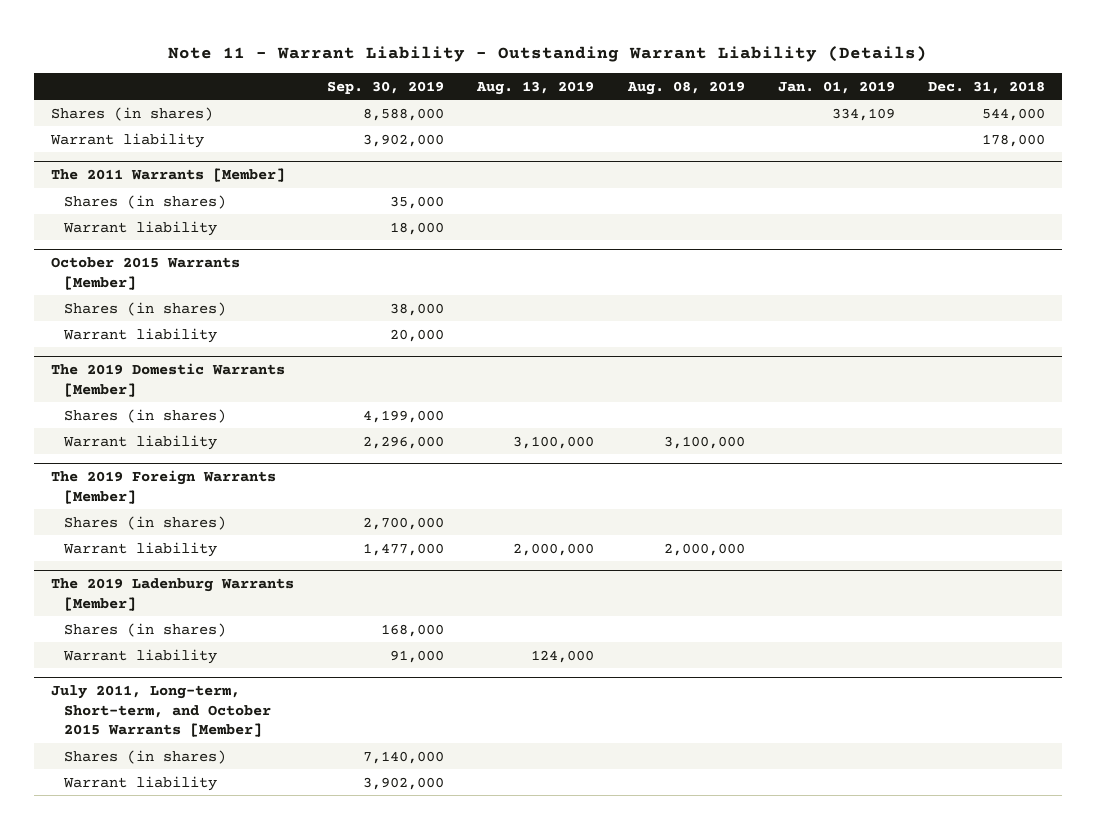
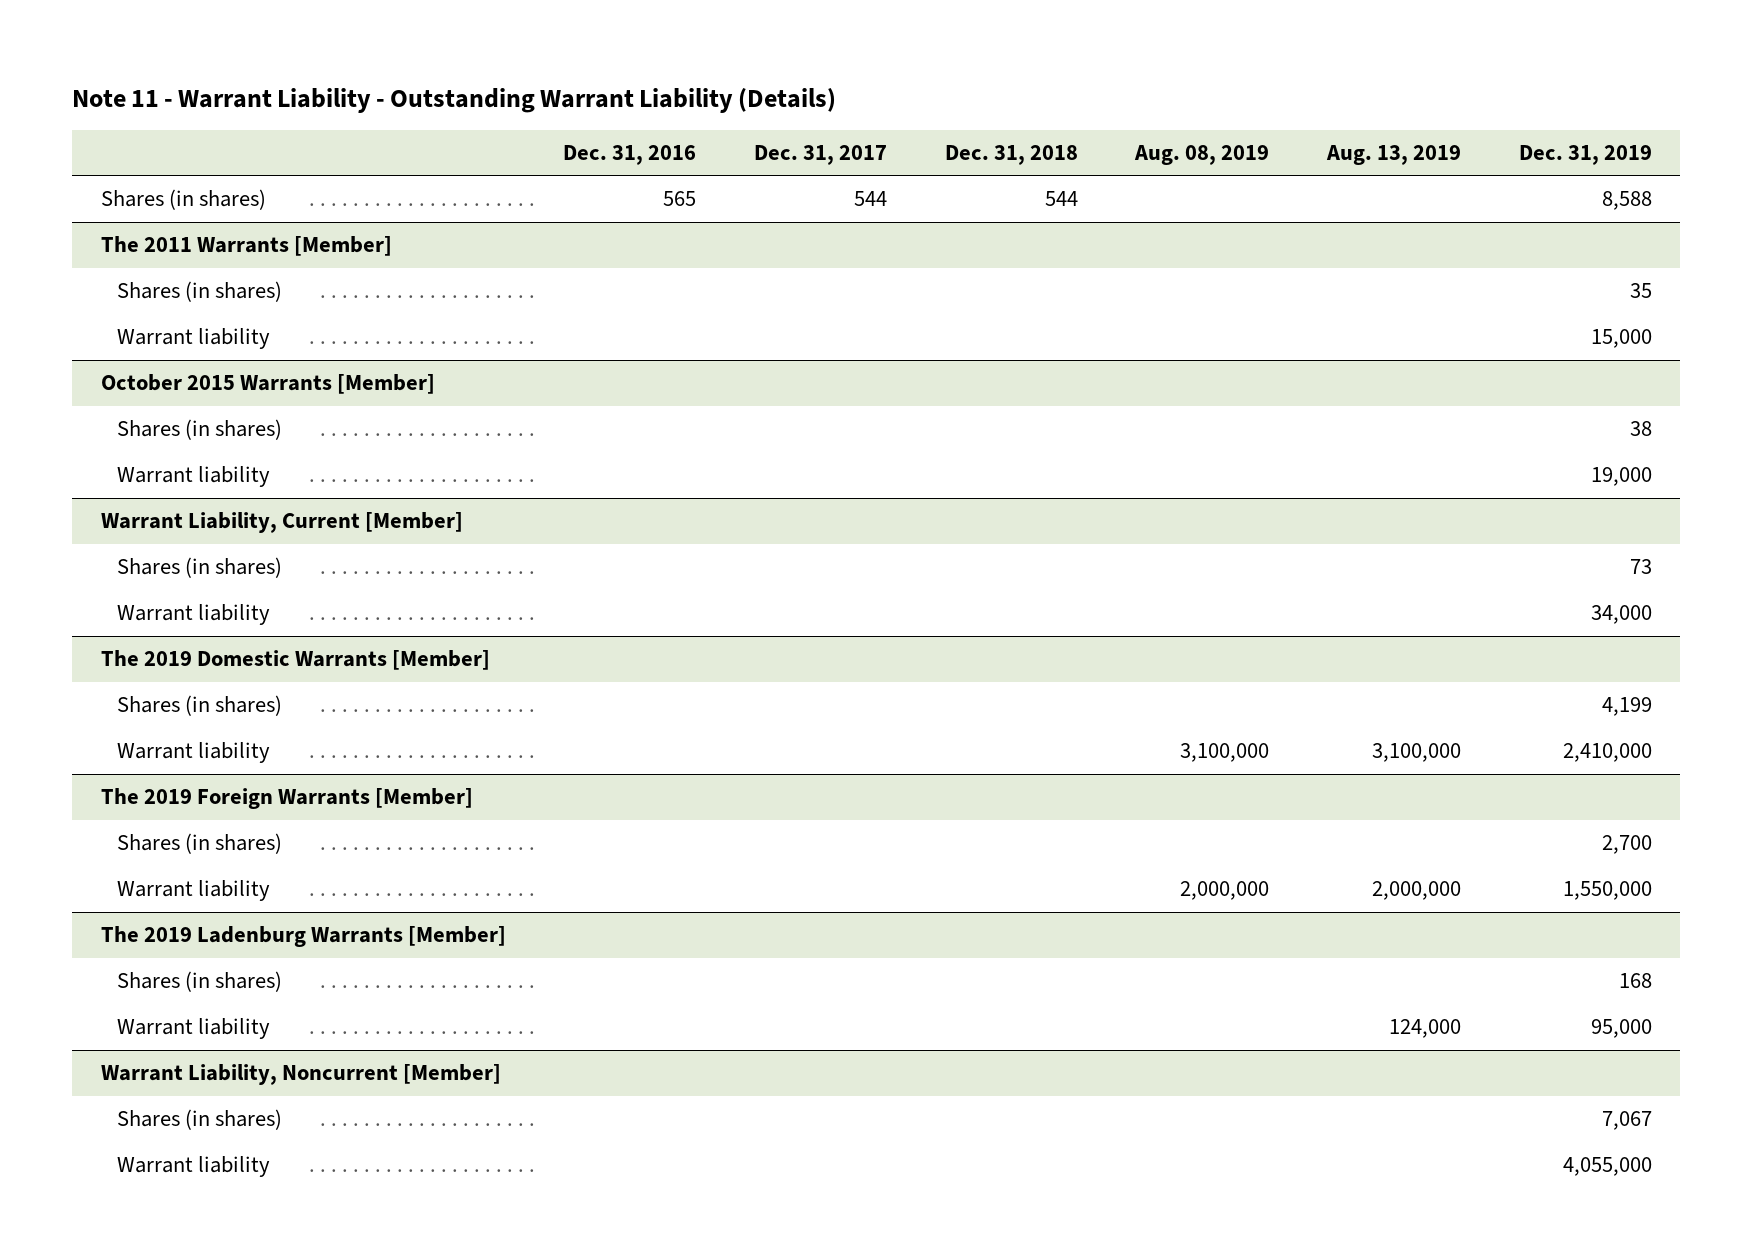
- | Sep. 30, 2019 | Aug. 13, 2019 | Aug. 08, 2019 | Jan. 01, 2019 | Dec. 31, 2018
+ | Dec. 31, 2016 | Dec. 31, 2017 | Dec. 31, 2018 | Aug. 08, 2019 | Aug. 13, 2019 | Dec. 31, 2019
- Shares (in shares) | 8,588,000 | | | 334,109 | 544,000
- Warrant liability | 3,902,000 | | | | 178,000
+ Shares (in shares) | 565 | 544 | 544 | | | 8,588
+ Warrant Liability, Current [Member]
+ Shares (in shares) | | | | | | 73
+ Warrant liability | | | | | | 34,000
- July 2011, Long-term, Short-term, and October 2015 Warrants [Member]
- Shares (in shares) | 7,140,000 | | | |
- Warrant liability | 3,902,000 | | | |
+ Warrant Liability, Noncurrent [Member]
+ Shares (in shares) | | | | | | 7,067
+ Warrant liability | | | | | | 4,055,000

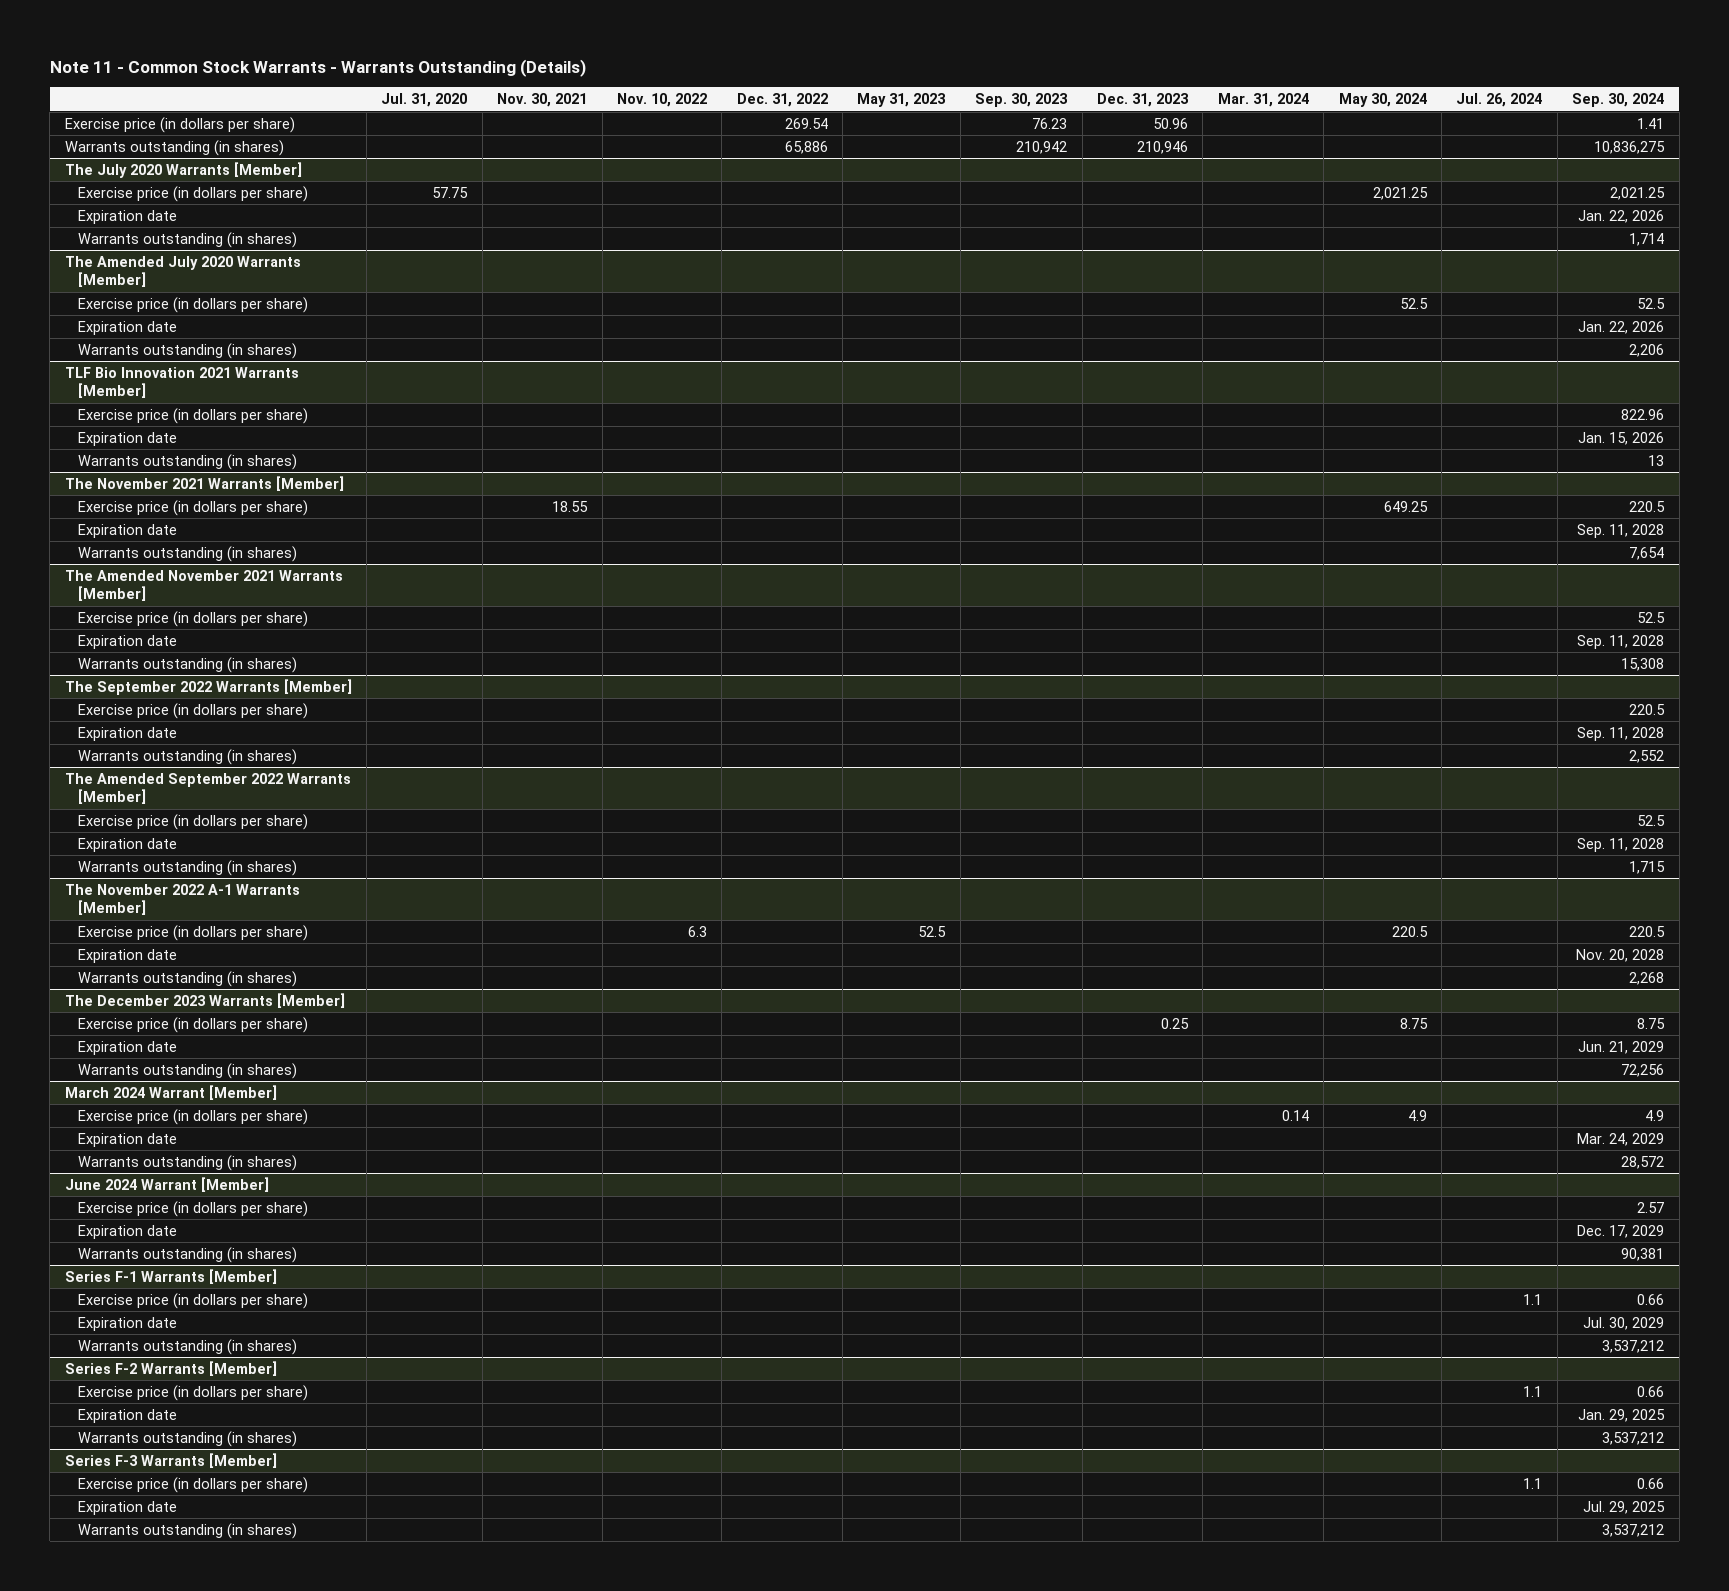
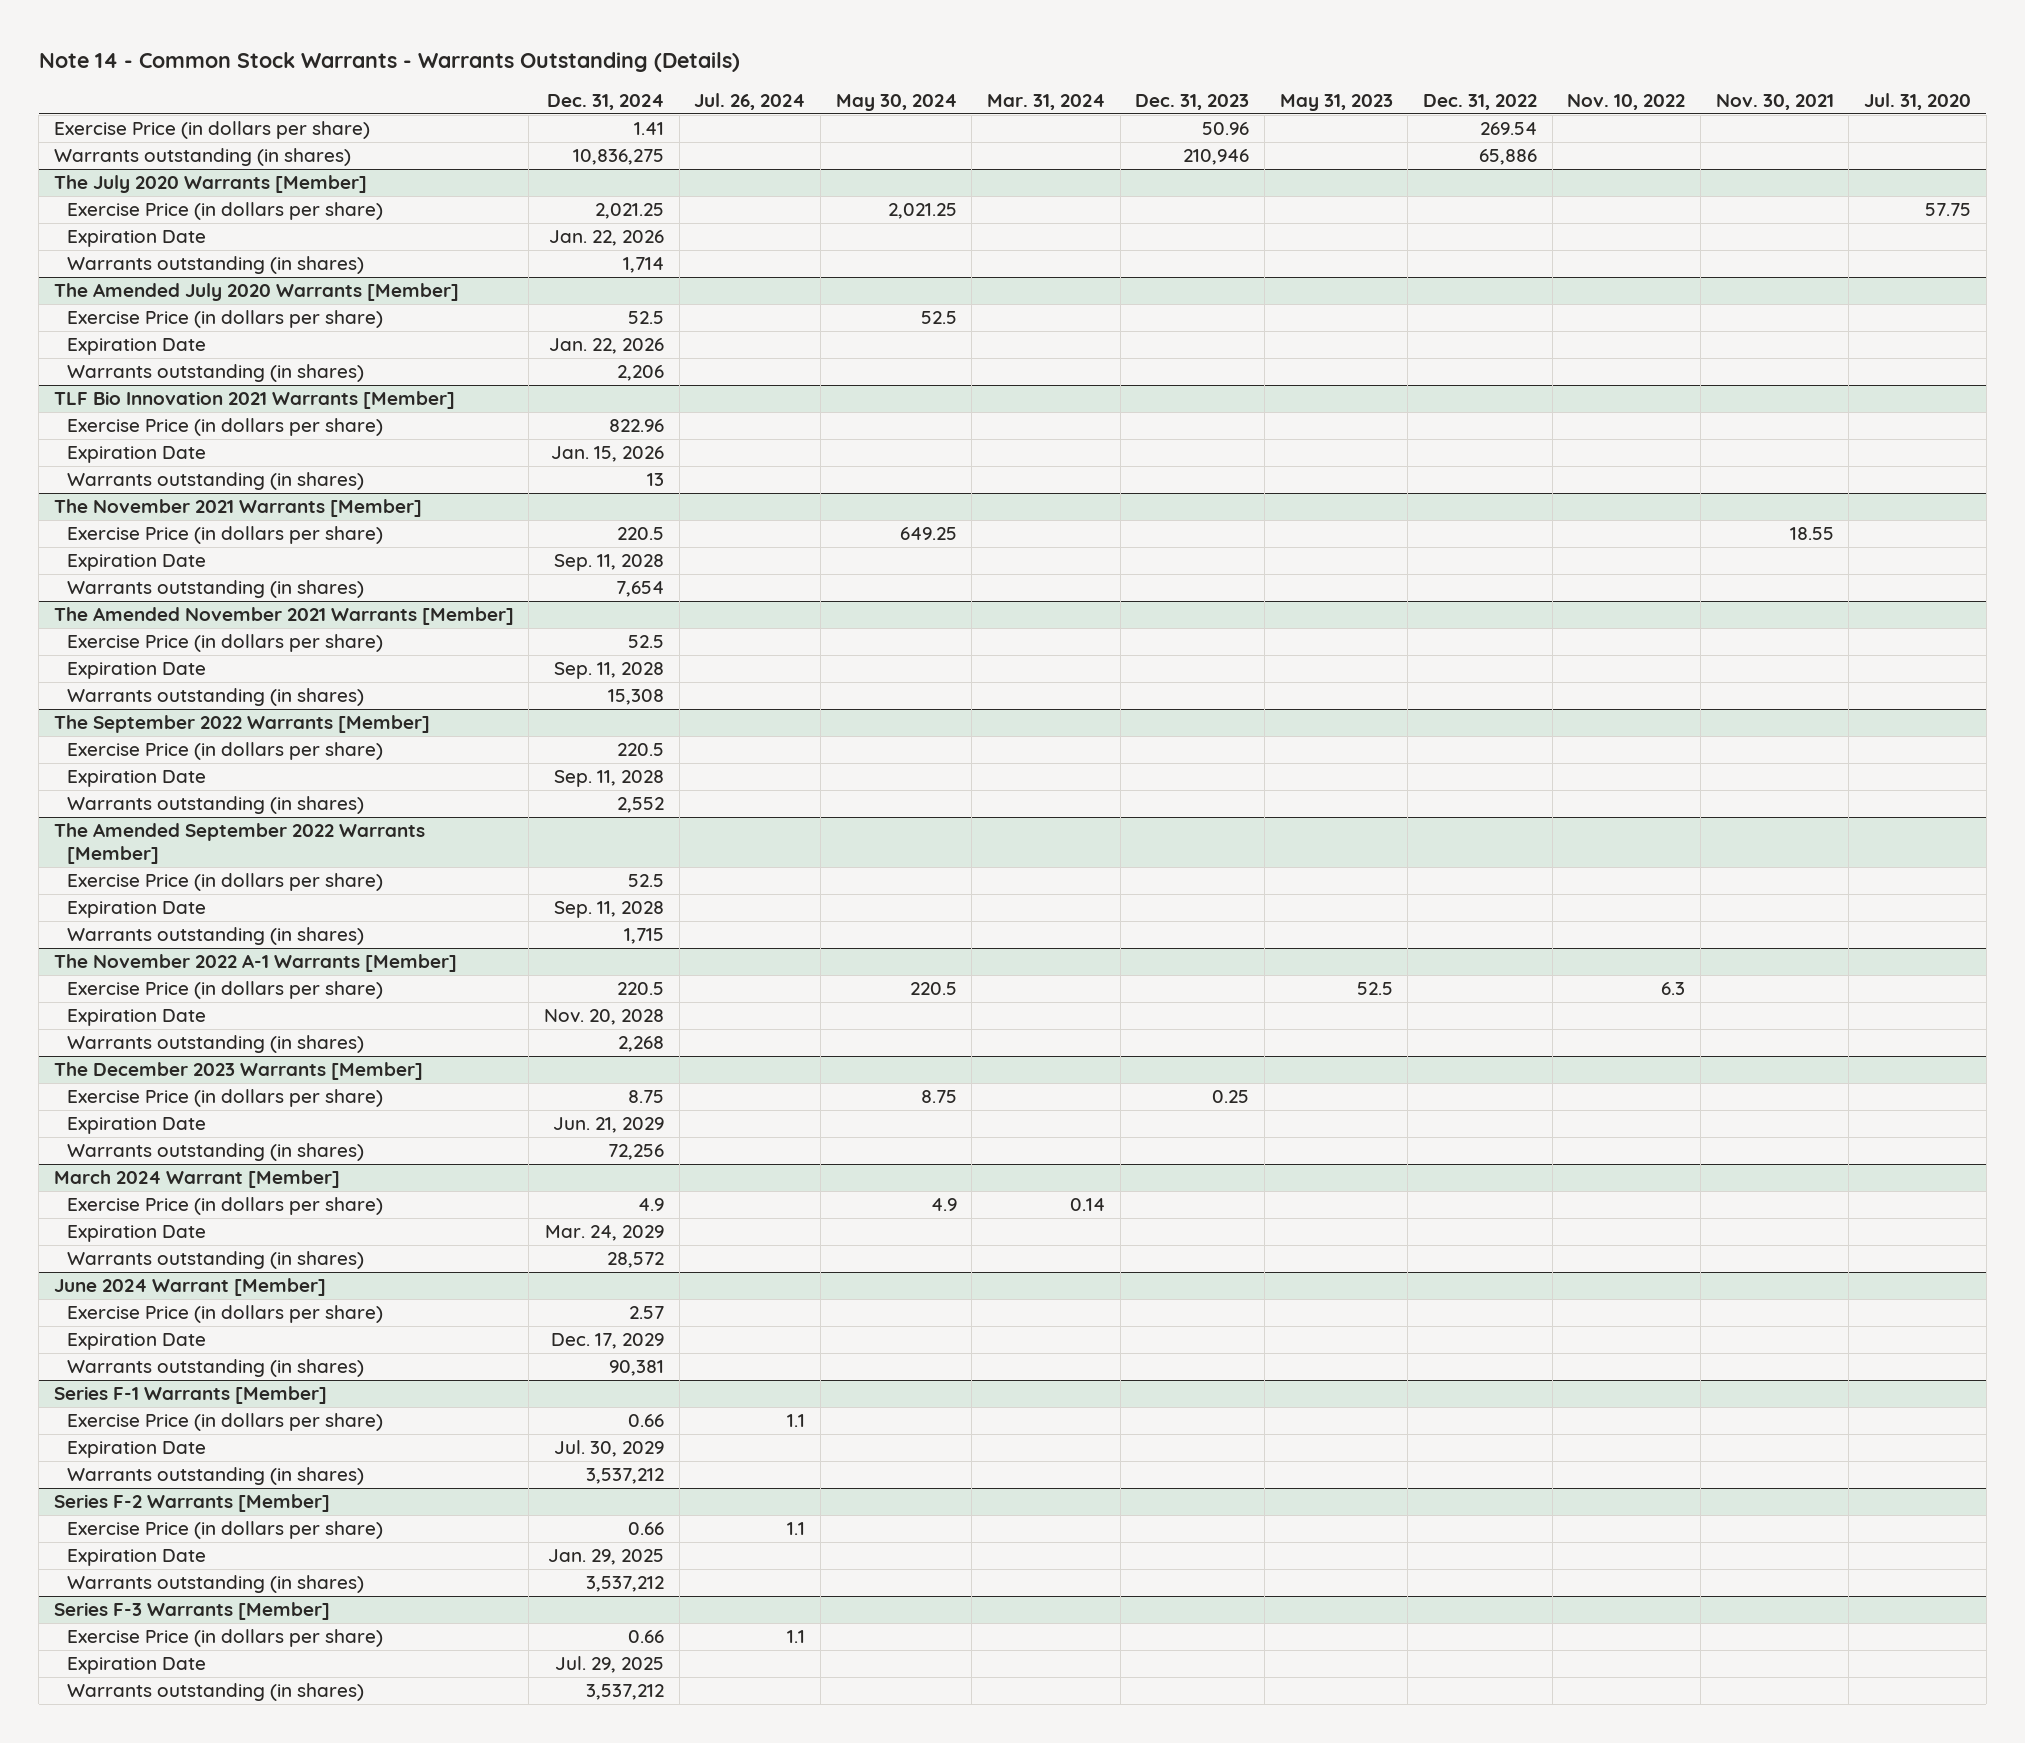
- Note 11 - Common Stock Warrants - Warrants Outstanding (Details)
+ Note 14 - Common Stock Warrants - Warrants Outstanding (Details)
- | Jul. 31, 2020 | Nov. 30, 2021 | Nov. 10, 2022 | Dec. 31, 2022 | May 31, 2023 | Sep. 30, 2023 | Dec. 31, 2023 | Mar. 31, 2024 | May 30, 2024 | Jul. 26, 2024 | Sep. 30, 2024
+ | Dec. 31, 2024 | Jul. 26, 2024 | May 30, 2024 | Mar. 31, 2024 | Dec. 31, 2023 | May 31, 2023 | Dec. 31, 2022 | Nov. 10, 2022 | Nov. 30, 2021 | Jul. 31, 2020
- Exercise price (in dollars per share) | | | | 269.54 | | 76.23 | 50.96 | | | | 1.41
+ Exercise Price (in dollars per share) | 1.41 | | | | 50.96 | | 269.54 | | |
@ The July 2020 Warrants [Member]
- Exercise price (in dollars per share) | 57.75 | | | | | | | | 2,021.25 | | 2,021.25
- Expiration date | | | | | | | | | | | Jan. 22, 2026
+ Exercise Price (in dollars per share) | 2,021.25 | | 2,021.25 | | | | | | | 57.75
+ Expiration Date | Jan. 22, 2026 | | | | | | | | |
@ The Amended July 2020 Warrants [Member]
- Exercise price (in dollars per share) | | | | | | | | | 52.5 | | 52.5
- Expiration date | | | | | | | | | | | Jan. 22, 2026
+ Exercise Price (in dollars per share) | 52.5 | | 52.5 | | | | | | |
+ Expiration Date | Jan. 22, 2026 | | | | | | | | |
@ TLF Bio Innovation 2021 Warrants [Member]
- Exercise price (in dollars per share) | | | | | | | | | | | 822.96
- Expiration date | | | | | | | | | | | Jan. 15, 2026
+ Exercise Price (in dollars per share) | 822.96 | | | | | | | | |
+ Expiration Date | Jan. 15, 2026 | | | | | | | | |
@ The November 2021 Warrants [Member]
- Exercise price (in dollars per share) | | 18.55 | | | | | | | 649.25 | | 220.5
- Expiration date | | | | | | | | | | | Sep. 11, 2028
+ Exercise Price (in dollars per share) | 220.5 | | 649.25 | | | | | | 18.55 |
+ Expiration Date | Sep. 11, 2028 | | | | | | | | |
@ The Amended November 2021 Warrants [Member]
- Exercise price (in dollars per share) | | | | | | | | | | | 52.5
- Expiration date | | | | | | | | | | | Sep. 11, 2028
+ Exercise Price (in dollars per share) | 52.5 | | | | | | | | |
+ Expiration Date | Sep. 11, 2028 | | | | | | | | |
@ The September 2022 Warrants [Member]
- Exercise price (in dollars per share) | | | | | | | | | | | 220.5
- Expiration date | | | | | | | | | | | Sep. 11, 2028
+ Exercise Price (in dollars per share) | 220.5 | | | | | | | | |
+ Expiration Date | Sep. 11, 2028 | | | | | | | | |
@ The Amended September 2022 Warrants [Member]
- Exercise price (in dollars per share) | | | | | | | | | | | 52.5
- Expiration date | | | | | | | | | | | Sep. 11, 2028
+ Exercise Price (in dollars per share) | 52.5 | | | | | | | | |
+ Expiration Date | Sep. 11, 2028 | | | | | | | | |
@ The November 2022 A-1 Warrants [Member]
- Exercise price (in dollars per share) | | | 6.3 | | 52.5 | | | | 220.5 | | 220.5
- Expiration date | | | | | | | | | | | Nov. 20, 2028
+ Exercise Price (in dollars per share) | 220.5 | | 220.5 | | | 52.5 | | 6.3 | |
+ Expiration Date | Nov. 20, 2028 | | | | | | | | |
@ The December 2023 Warrants [Member]
- Exercise price (in dollars per share) | | | | | | | 0.25 | | 8.75 | | 8.75
- Expiration date | | | | | | | | | | | Jun. 21, 2029
+ Exercise Price (in dollars per share) | 8.75 | | 8.75 | | 0.25 | | | | |
+ Expiration Date | Jun. 21, 2029 | | | | | | | | |
@ March 2024 Warrant [Member]
- Exercise price (in dollars per share) | | | | | | | | 0.14 | 4.9 | | 4.9
- Expiration date | | | | | | | | | | | Mar. 24, 2029
+ Exercise Price (in dollars per share) | 4.9 | | 4.9 | 0.14 | | | | | |
+ Expiration Date | Mar. 24, 2029 | | | | | | | | |
@ June 2024 Warrant [Member]
- Exercise price (in dollars per share) | | | | | | | | | | | 2.57
- Expiration date | | | | | | | | | | | Dec. 17, 2029
+ Exercise Price (in dollars per share) | 2.57 | | | | | | | | |
+ Expiration Date | Dec. 17, 2029 | | | | | | | | |
@ Series F-1 Warrants [Member]
- Exercise price (in dollars per share) | | | | | | | | | | 1.1 | 0.66
- Expiration date | | | | | | | | | | | Jul. 30, 2029
+ Exercise Price (in dollars per share) | 0.66 | 1.1 | | | | | | | |
+ Expiration Date | Jul. 30, 2029 | | | | | | | | |
@ Series F-2 Warrants [Member]
- Exercise price (in dollars per share) | | | | | | | | | | 1.1 | 0.66
- Expiration date | | | | | | | | | | | Jan. 29, 2025
+ Exercise Price (in dollars per share) | 0.66 | 1.1 | | | | | | | |
+ Expiration Date | Jan. 29, 2025 | | | | | | | | |
@ Series F-3 Warrants [Member]
- Exercise price (in dollars per share) | | | | | | | | | | 1.1 | 0.66
- Expiration date | | | | | | | | | | | Jul. 29, 2025
+ Exercise Price (in dollars per share) | 0.66 | 1.1 | | | | | | | |
+ Expiration Date | Jul. 29, 2025 | | | | | | | | |

